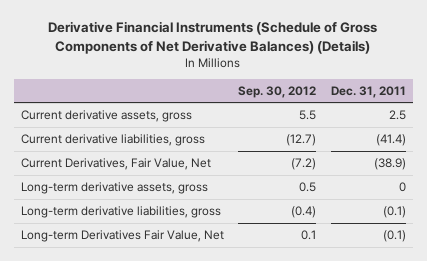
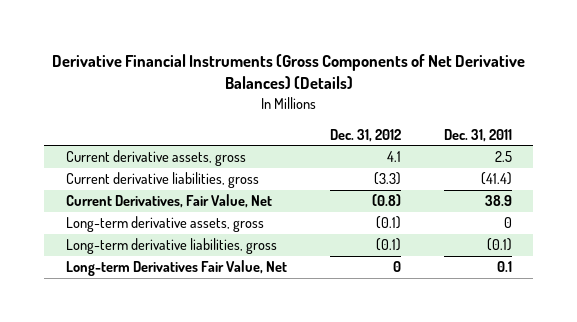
- Derivative Financial Instruments (Schedule of Gross Components of Net Derivative Balances) (Details)
+ Derivative Financial Instruments (Gross Components of Net Derivative Balances) (Details)
- | Sep. 30, 2012 | Dec. 31, 2011
+ | Dec. 31, 2012 | Dec. 31, 2011
- Current Derivatives, Fair Value, Net | (7.2) | (38.9)
+ Current Derivatives, Fair Value, Net | (0.8) | 38.9
- Long-term Derivatives Fair Value, Net | 0.1 | (0.1)
+ Long-term Derivatives Fair Value, Net | 0 | 0.1

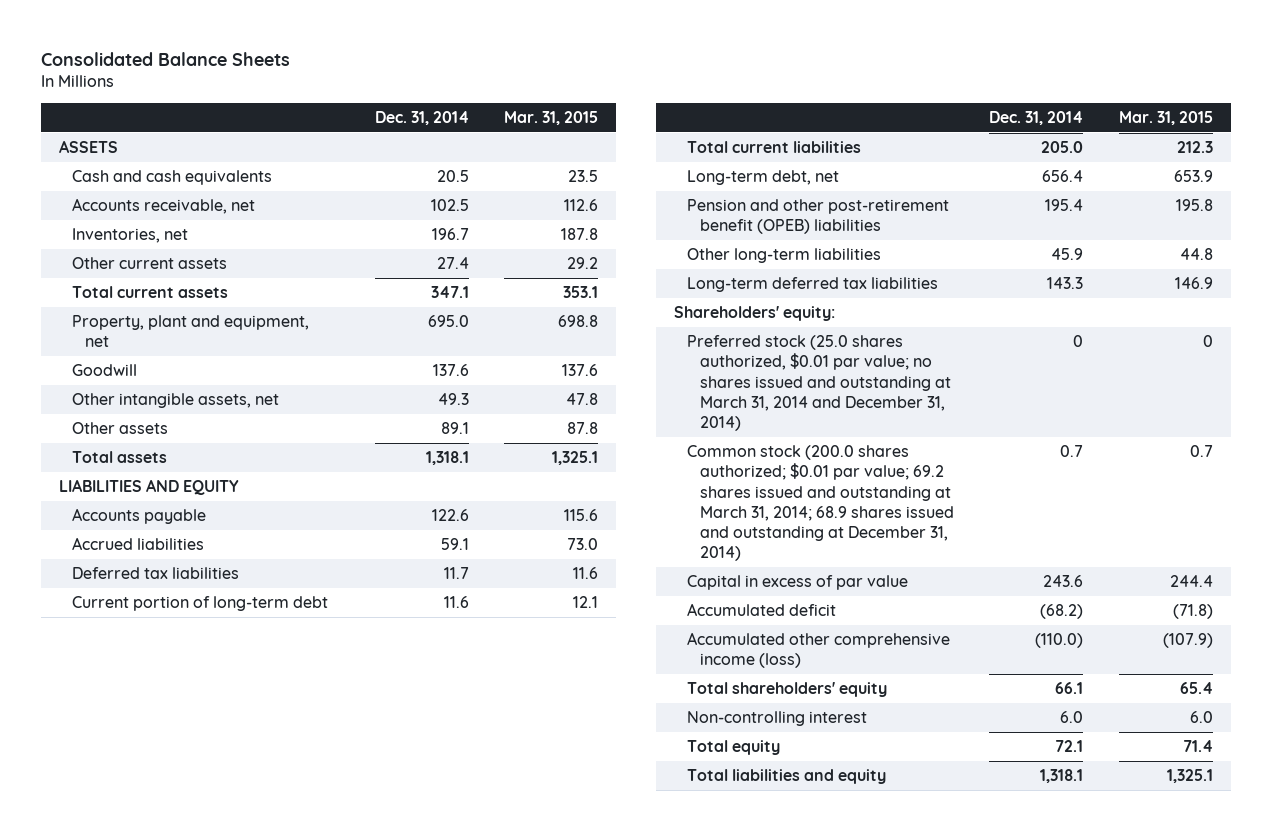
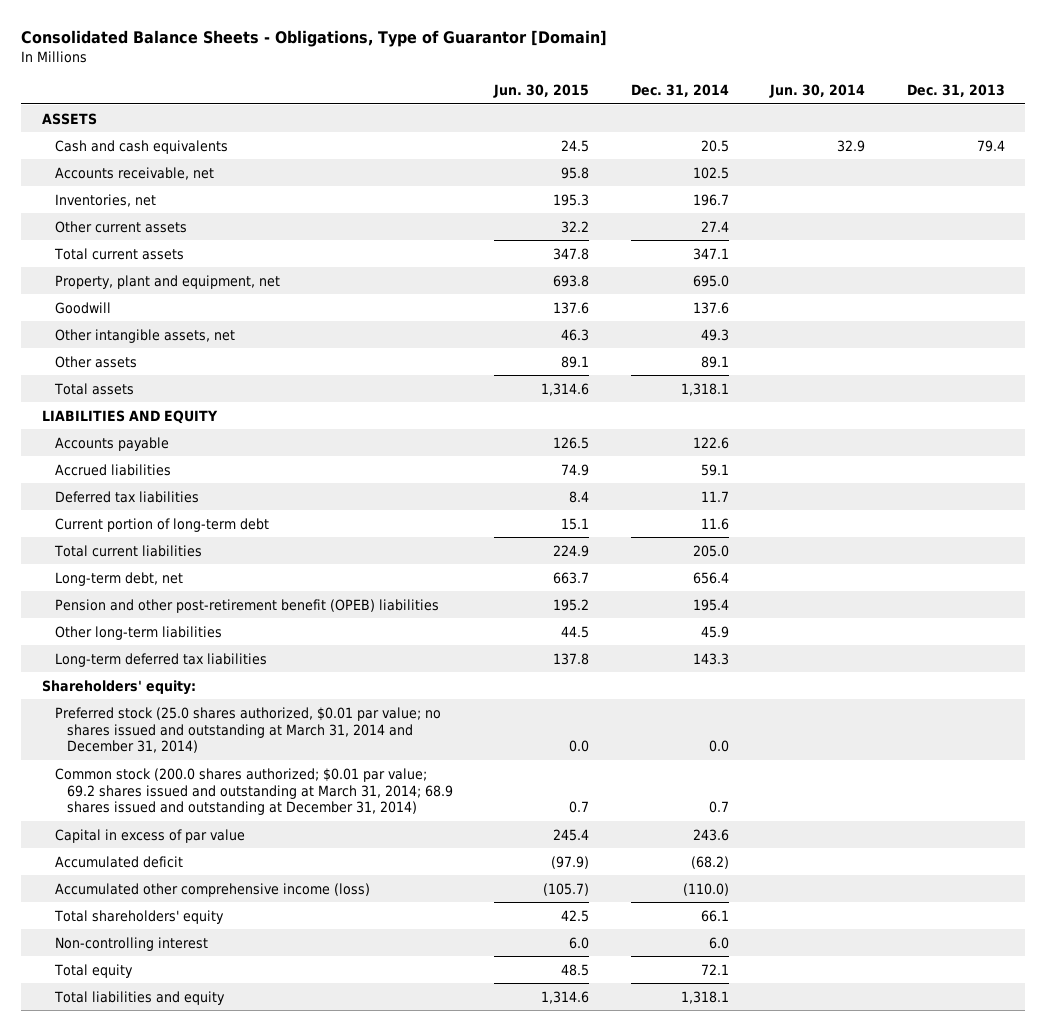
- Consolidated Balance Sheets
+ Consolidated Balance Sheets - Obligations, Type of Guarantor [Domain]
- | Dec. 31, 2014 | Mar. 31, 2015
+ | Jun. 30, 2015 | Dec. 31, 2014 | Jun. 30, 2014 | Dec. 31, 2013
- Preferred stock (25.0 shares authorized, $0.01 par value; no shares issued and outstanding at March 31, 2014 and December 31, 2014) | 0 | 0
+ Preferred stock (25.0 shares authorized, $0.01 par value; no shares issued and outstanding at March 31, 2014 and December 31, 2014) | 0.0 | 0.0 | |

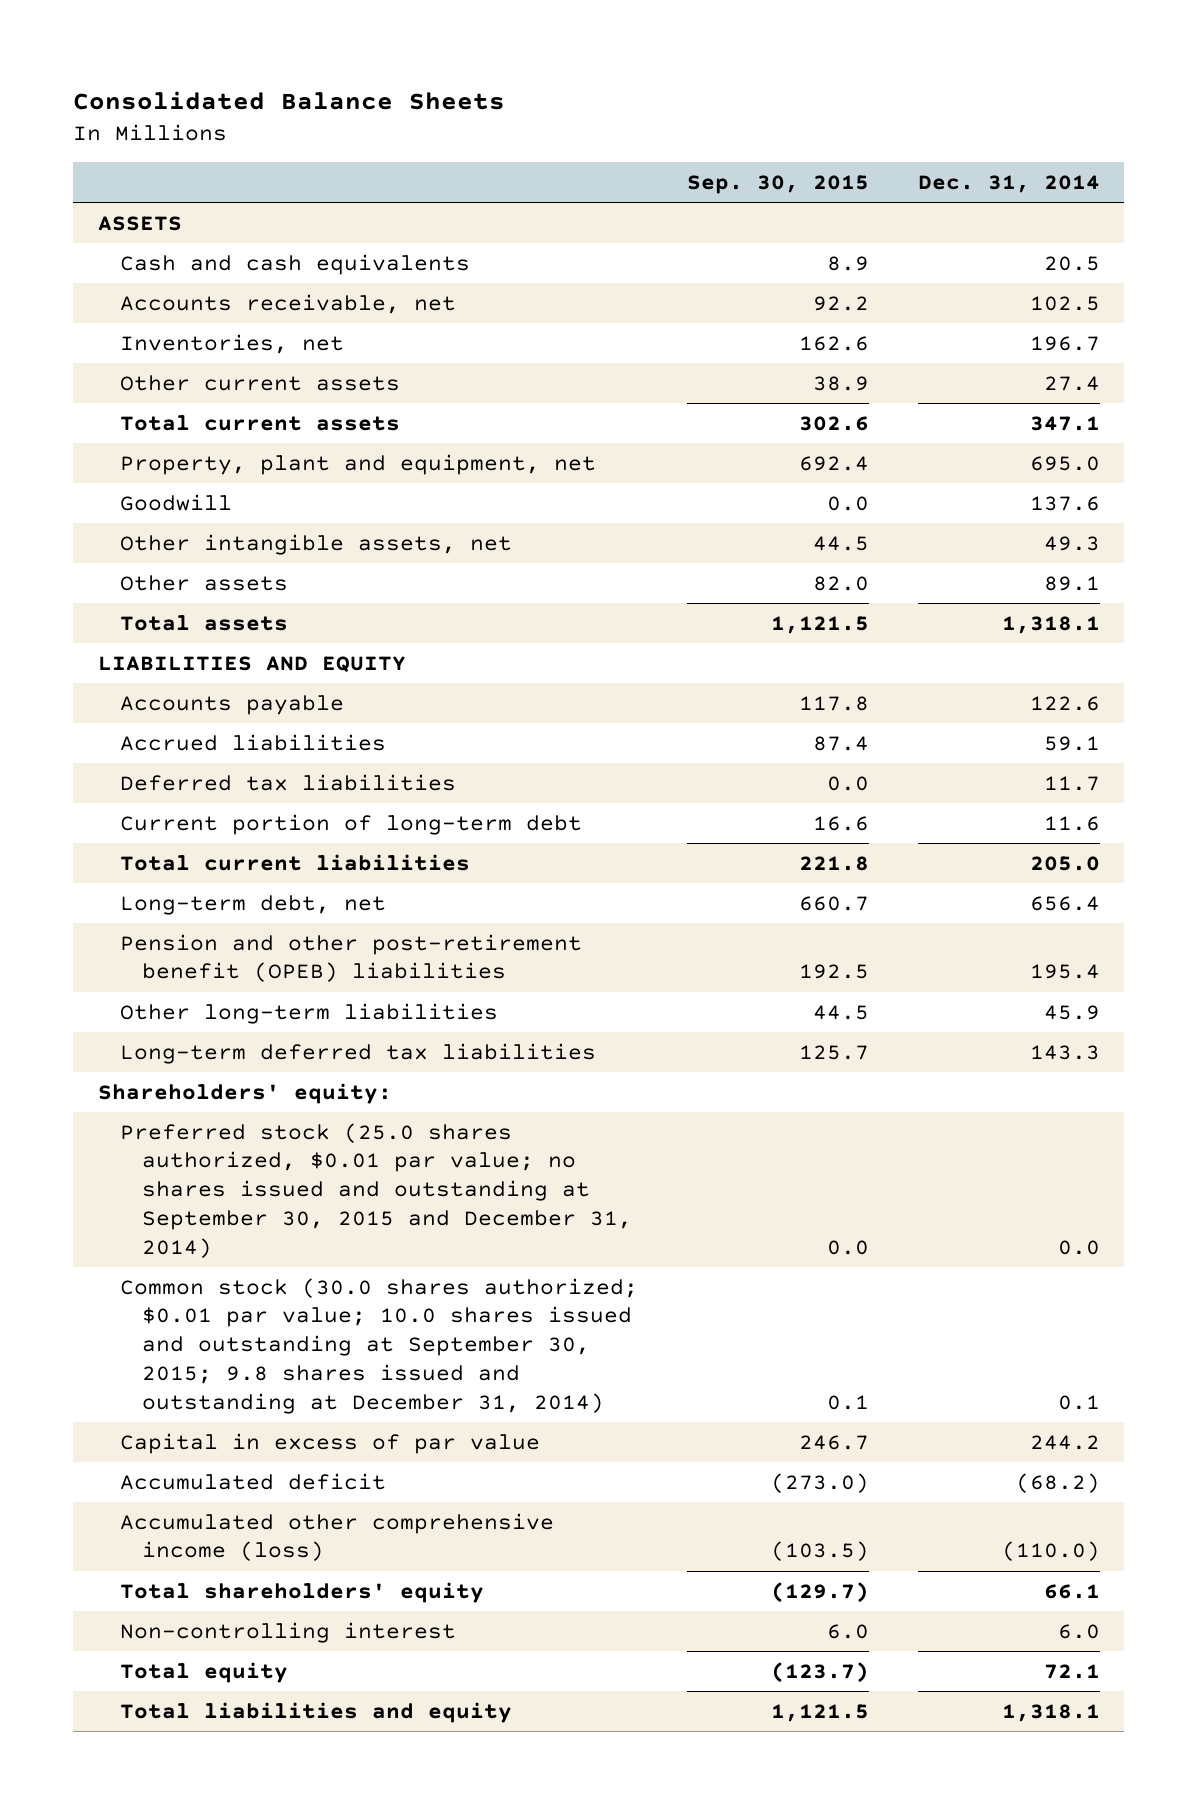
- Consolidated Balance Sheets - Obligations, Type of Guarantor [Domain]
+ Consolidated Balance Sheets
- | Jun. 30, 2015 | Dec. 31, 2014 | Jun. 30, 2014 | Dec. 31, 2013
+ | Sep. 30, 2015 | Dec. 31, 2014
- Preferred stock (25.0 shares authorized, $0.01 par value; no shares issued and outstanding at March 31, 2014 and December 31, 2014) | 0.0 | 0.0 | |
- Common stock (200.0 shares authorized; $0.01 par value; 69.2 shares issued and outstanding at March 31, 2014; 68.9 shares issued and outstanding at December 31, 2014) | 0.7 | 0.7 | |
- Capital in excess of par value | 245.4 | 243.6 | |
+ Preferred stock (25.0 shares authorized, $0.01 par value; no shares issued and outstanding at September 30, 2015 and December 31, 2014) | 0.0 | 0.0
+ Common stock (30.0 shares authorized; $0.01 par value; 10.0 shares issued and outstanding at September 30, 2015; 9.8 shares issued and outstanding at December 31, 2014) | 0.1 | 0.1
+ Capital in excess of par value | 246.7 | 244.2

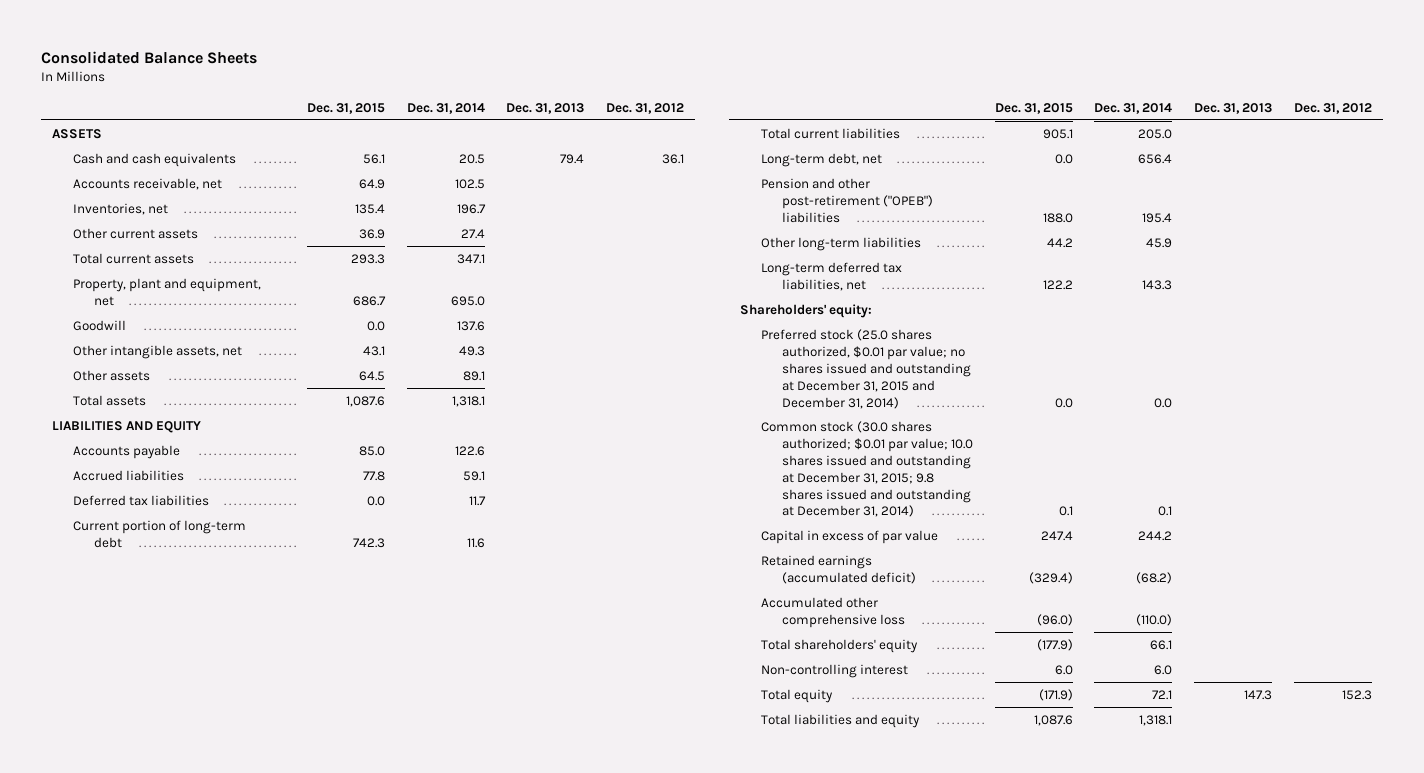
- | Sep. 30, 2015 | Dec. 31, 2014
+ | Dec. 31, 2015 | Dec. 31, 2014 | Dec. 31, 2013 | Dec. 31, 2012
- Pension and other post-retirement benefit (OPEB) liabilities | 192.5 | 195.4
+ Pension and other post-retirement ("OPEB") liabilities | 188.0 | 195.4 | |
- Long-term deferred tax liabilities | 125.7 | 143.3
+ Long-term deferred tax liabilities, net | 122.2 | 143.3 | |
- Preferred stock (25.0 shares authorized, $0.01 par value; no shares issued and outstanding at September 30, 2015 and December 31, 2014) | 0.0 | 0.0
- Common stock (30.0 shares authorized; $0.01 par value; 10.0 shares issued and outstanding at September 30, 2015; 9.8 shares issued and outstanding at December 31, 2014) | 0.1 | 0.1
+ Preferred stock (25.0 shares authorized, $0.01 par value; no shares issued and outstanding at December 31, 2015 and December 31, 2014) | 0.0 | 0.0 | |
+ Common stock (30.0 shares authorized; $0.01 par value; 10.0 shares issued and outstanding at December 31, 2015; 9.8 shares issued and outstanding at December 31, 2014) | 0.1 | 0.1 | |
- Accumulated deficit | (273.0) | (68.2)
- Accumulated other comprehensive income (loss) | (103.5) | (110.0)
+ Retained earnings (accumulated deficit) | (329.4) | (68.2) | |
+ Accumulated other comprehensive loss | (96.0) | (110.0) | |

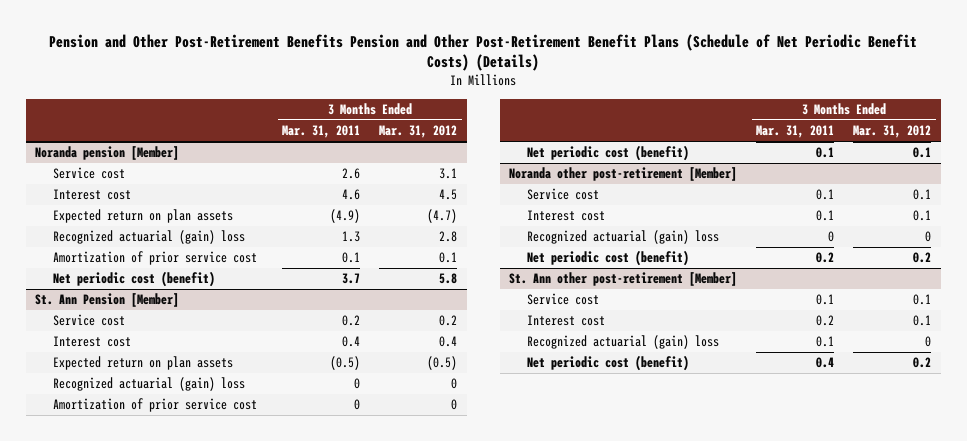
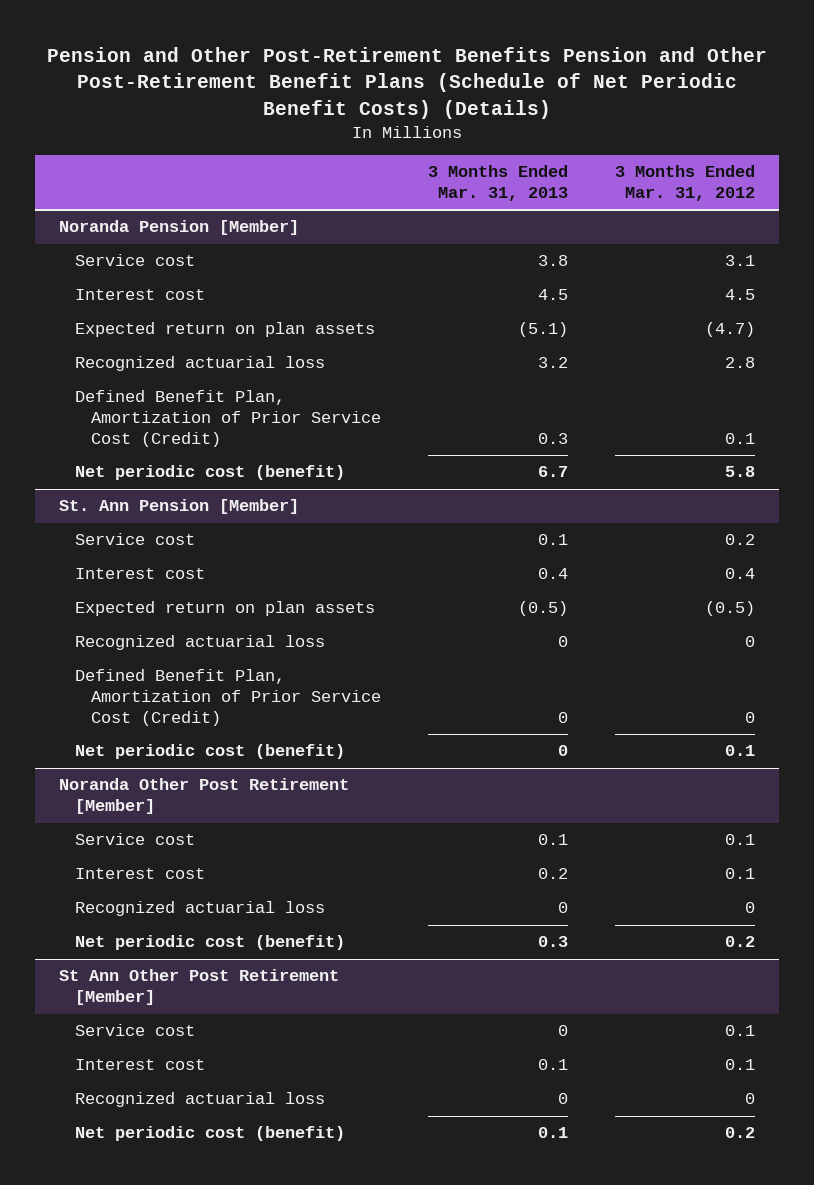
- | 3 Months Ended Mar. 31, 2011 | 3 Months Ended Mar. 31, 2012
+ | 3 Months Ended Mar. 31, 2013 | 3 Months Ended Mar. 31, 2012
- Noranda pension [Member]
+ Noranda Pension [Member]
- Recognized actuarial (gain) loss | 1.3 | 2.8
- Amortization of prior service cost | 0.1 | 0.1
+ Recognized actuarial loss | 3.2 | 2.8
+ Defined Benefit Plan, Amortization of Prior Service Cost (Credit) | 0.3 | 0.1
@ St. Ann Pension [Member]
- Recognized actuarial (gain) loss | 0 | 0
- Amortization of prior service cost | 0 | 0
+ Recognized actuarial loss | 0 | 0
+ Defined Benefit Plan, Amortization of Prior Service Cost (Credit) | 0 | 0
- Noranda other post-retirement [Member]
+ Noranda Other Post Retirement [Member]
- Recognized actuarial (gain) loss | 0 | 0
+ Recognized actuarial loss | 0 | 0
- St. Ann other post-retirement [Member]
+ St Ann Other Post Retirement [Member]
- Recognized actuarial (gain) loss | 0.1 | 0
+ Recognized actuarial loss | 0 | 0

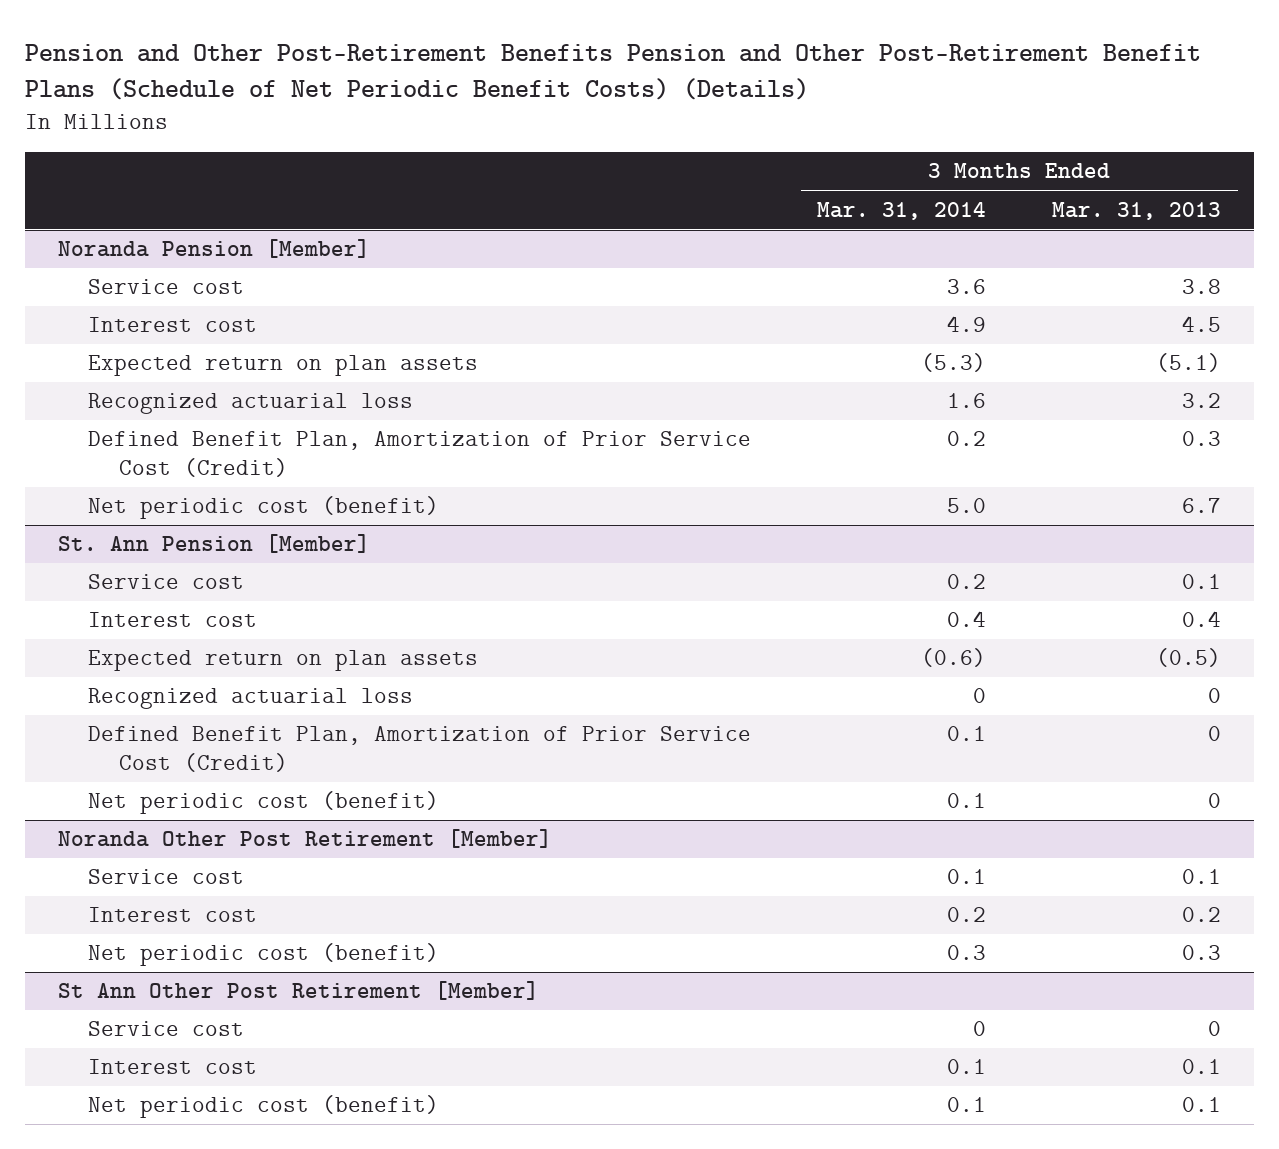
- | 3 Months Ended Mar. 31, 2013 | 3 Months Ended Mar. 31, 2012
+ | 3 Months Ended Mar. 31, 2014 | 3 Months Ended Mar. 31, 2013
@ Noranda Other Post Retirement [Member]
- Recognized actuarial loss | 0 | 0
@ St Ann Other Post Retirement [Member]
- Recognized actuarial loss | 0 | 0

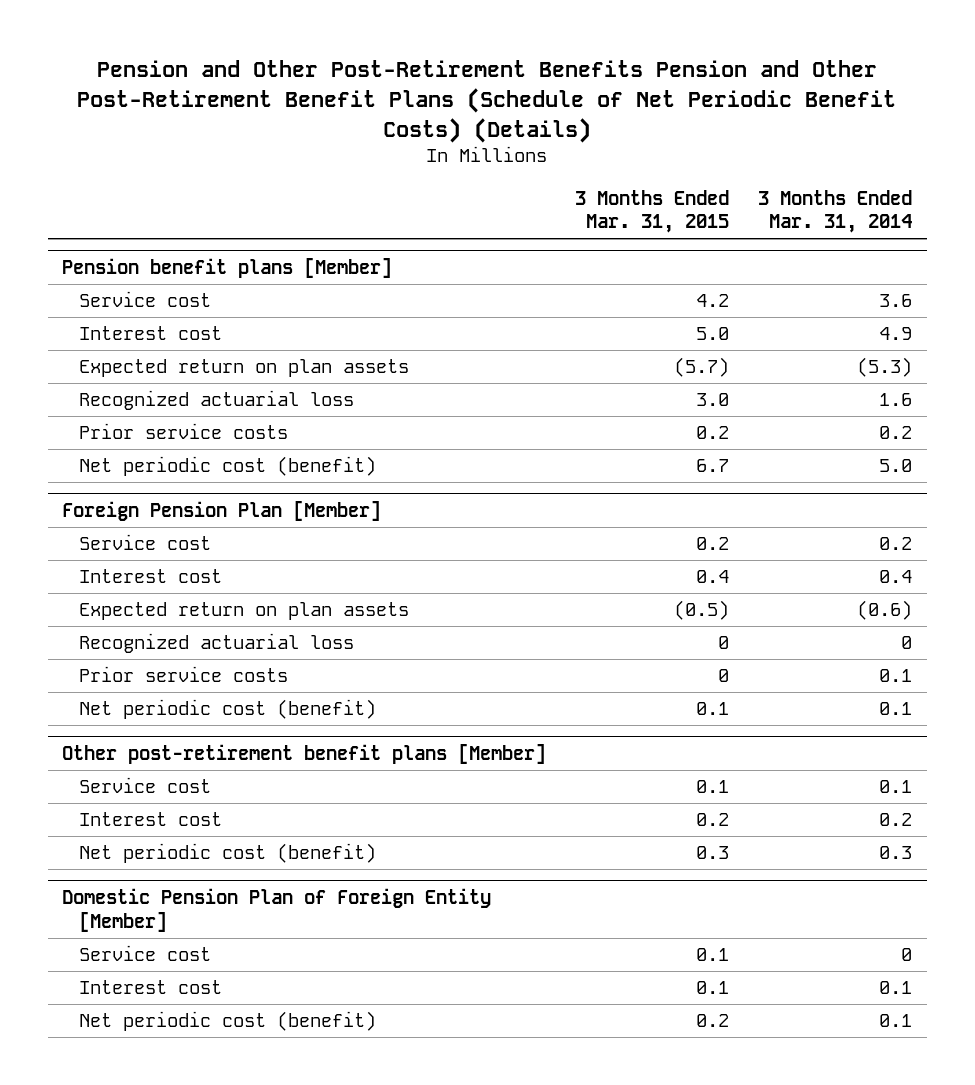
- | 3 Months Ended Mar. 31, 2014 | 3 Months Ended Mar. 31, 2013
+ | 3 Months Ended Mar. 31, 2015 | 3 Months Ended Mar. 31, 2014
- Noranda Pension [Member]
+ Pension benefit plans [Member]
- Defined Benefit Plan, Amortization of Prior Service Cost (Credit) | 0.2 | 0.3
+ Prior service costs | 0.2 | 0.2
- St. Ann Pension [Member]
+ Foreign Pension Plan [Member]
- Defined Benefit Plan, Amortization of Prior Service Cost (Credit) | 0.1 | 0
+ Prior service costs | 0 | 0.1
- Noranda Other Post Retirement [Member]
+ Other post-retirement benefit plans [Member]
- St Ann Other Post Retirement [Member]
+ Domestic Pension Plan of Foreign Entity [Member]

